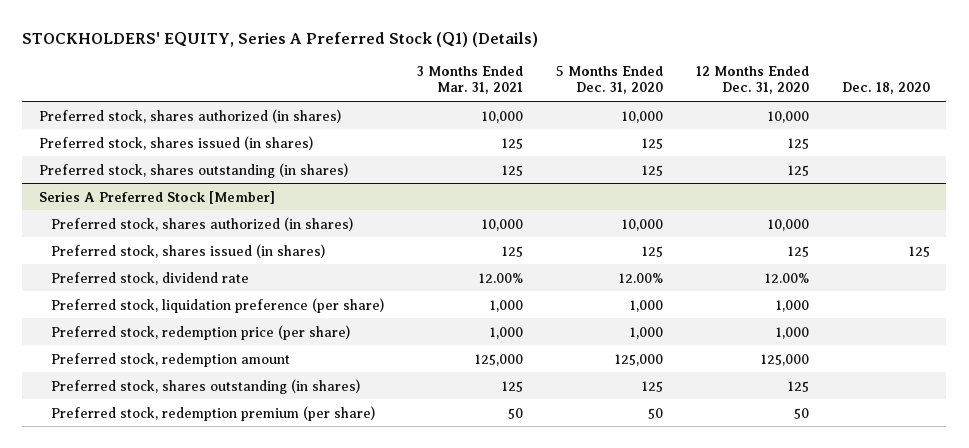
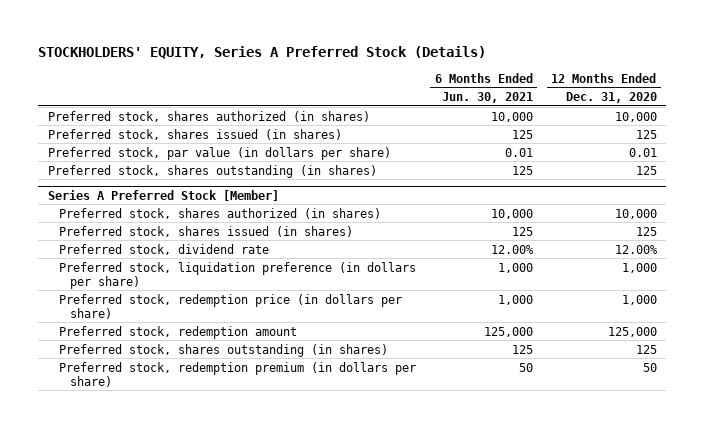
- STOCKHOLDERS' EQUITY, Series A Preferred Stock (Q1) (Details)
+ STOCKHOLDERS' EQUITY, Series A Preferred Stock (Details)
- | 3 Months Ended Mar. 31, 2021 | 5 Months Ended Dec. 31, 2020 | 12 Months Ended Dec. 31, 2020 | Dec. 18, 2020
+ | 6 Months Ended Jun. 30, 2021 | 12 Months Ended Dec. 31, 2020
+ Preferred stock, par value (in dollars per share) | 0.01 | 0.01
@ Series A Preferred Stock [Member]
- Preferred stock, liquidation preference (per share) | 1,000 | 1,000 | 1,000 |
- Preferred stock, redemption price (per share) | 1,000 | 1,000 | 1,000 |
+ Preferred stock, liquidation preference (in dollars per share) | 1,000 | 1,000
+ Preferred stock, redemption price (in dollars per share) | 1,000 | 1,000
- Preferred stock, redemption premium (per share) | 50 | 50 | 50 |
+ Preferred stock, redemption premium (in dollars per share) | 50 | 50

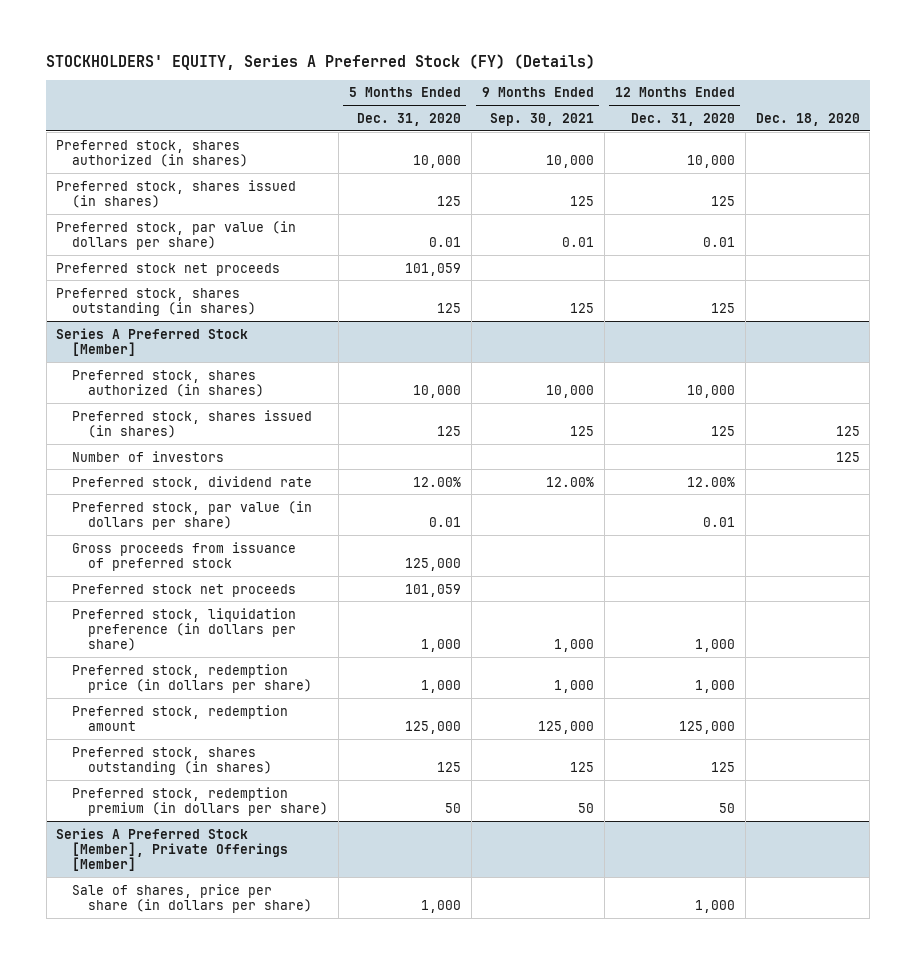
- STOCKHOLDERS' EQUITY, Series A Preferred Stock (Details)
+ STOCKHOLDERS' EQUITY, Series A Preferred Stock (FY) (Details)
- | 6 Months Ended Jun. 30, 2021 | 12 Months Ended Dec. 31, 2020
+ | 5 Months Ended Dec. 31, 2020 | 9 Months Ended Sep. 30, 2021 | 12 Months Ended Dec. 31, 2020 | Dec. 18, 2020
+ Preferred stock net proceeds | 101,059 | | |
@ Series A Preferred Stock [Member]
+ Number of investors | | | | 125
+ Preferred stock, par value (in dollars per share) | 0.01 | | 0.01 |
+ Gross proceeds from issuance of preferred stock | 125,000 | | |
+ Preferred stock net proceeds | 101,059 | | |
+ Series A Preferred Stock [Member], Private Offerings [Member]
+ Sale of shares, price per share (in dollars per share) | 1,000 | | 1,000 |

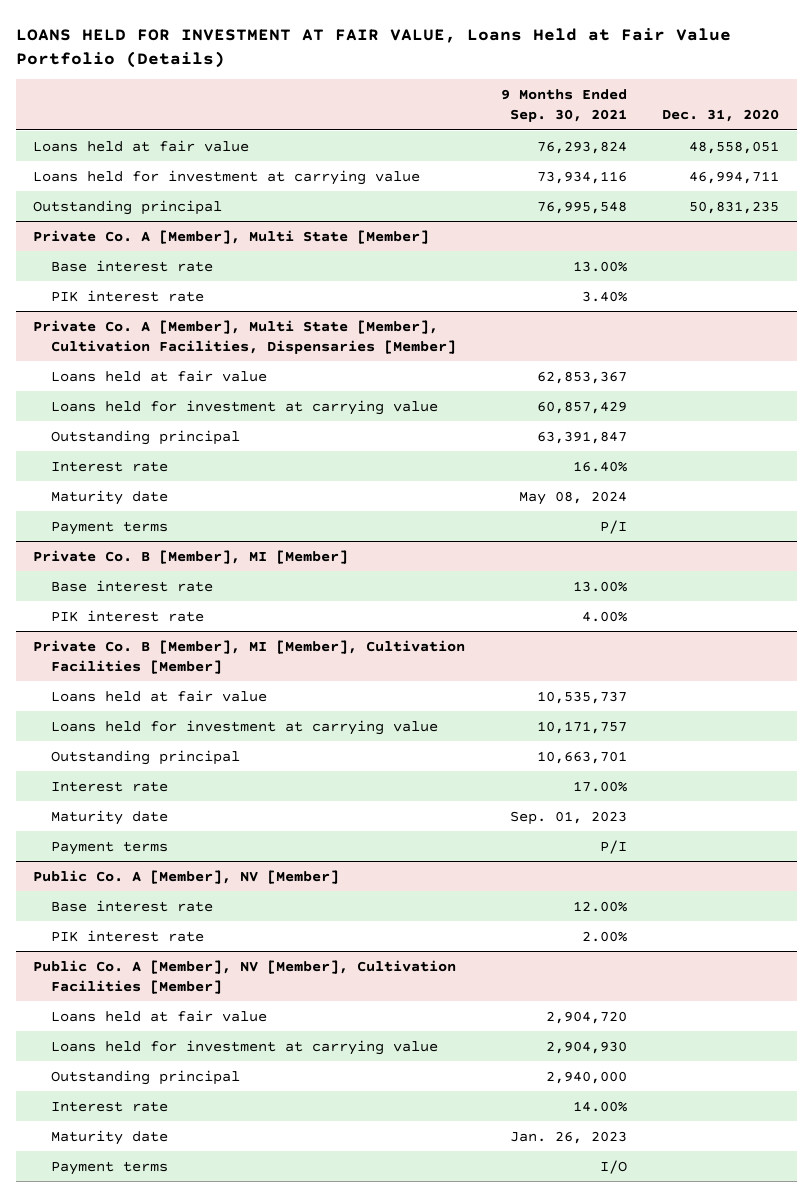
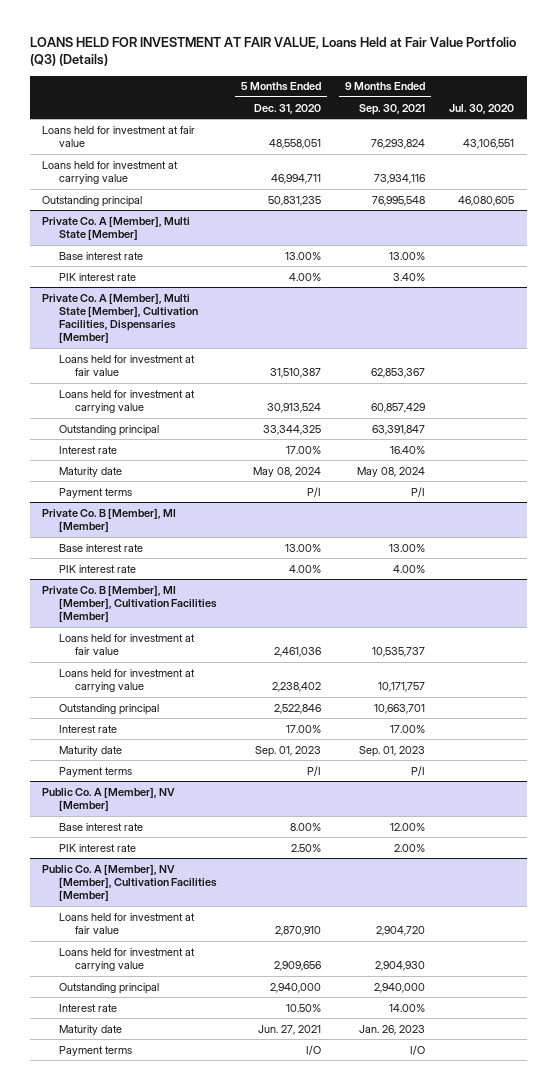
- LOANS HELD FOR INVESTMENT AT FAIR VALUE, Loans Held at Fair Value Portfolio (Details)
+ LOANS HELD FOR INVESTMENT AT FAIR VALUE, Loans Held at Fair Value Portfolio (Q3) (Details)
- | 9 Months Ended Sep. 30, 2021 | Dec. 31, 2020
+ | 5 Months Ended Dec. 31, 2020 | 9 Months Ended Sep. 30, 2021 | Jul. 30, 2020
- Loans held at fair value | 76,293,824 | 48,558,051
+ Loans held for investment at fair value | 48,558,051 | 76,293,824 | 43,106,551
@ Private Co. A [Member], Multi State [Member], Cultivation Facilities, Dispensaries [Member]
- Loans held at fair value | 62,853,367 |
+ Loans held for investment at fair value | 31,510,387 | 62,853,367 |
@ Private Co. B [Member], MI [Member], Cultivation Facilities [Member]
- Loans held at fair value | 10,535,737 |
+ Loans held for investment at fair value | 2,461,036 | 10,535,737 |
@ Public Co. A [Member], NV [Member], Cultivation Facilities [Member]
- Loans held at fair value | 2,904,720 |
+ Loans held for investment at fair value | 2,870,910 | 2,904,720 |

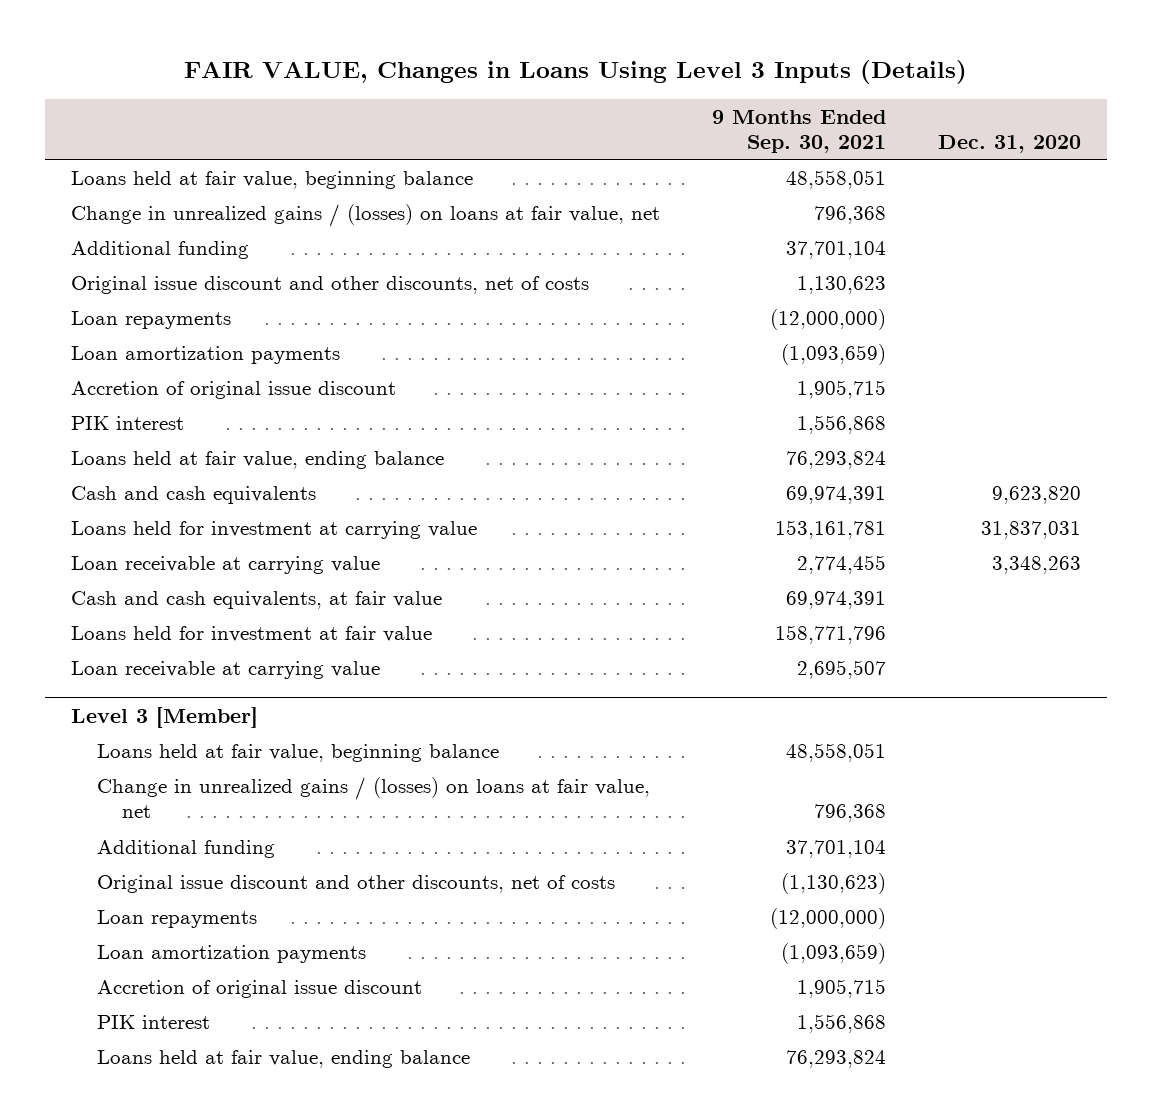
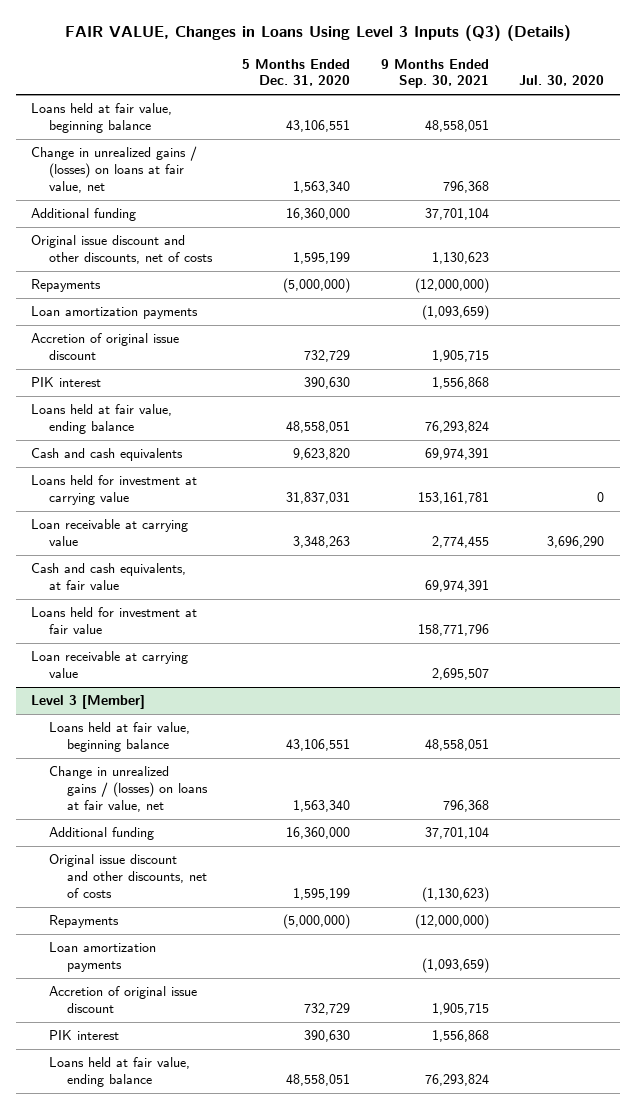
- FAIR VALUE, Changes in Loans Using Level 3 Inputs (Details)
+ FAIR VALUE, Changes in Loans Using Level 3 Inputs (Q3) (Details)
- | 9 Months Ended Sep. 30, 2021 | Dec. 31, 2020
+ | 5 Months Ended Dec. 31, 2020 | 9 Months Ended Sep. 30, 2021 | Jul. 30, 2020
- Loan repayments | (12,000,000) |
+ Repayments | (5,000,000) | (12,000,000) |
@ Level 3 [Member]
- Loan repayments | (12,000,000) |
+ Repayments | (5,000,000) | (12,000,000) |

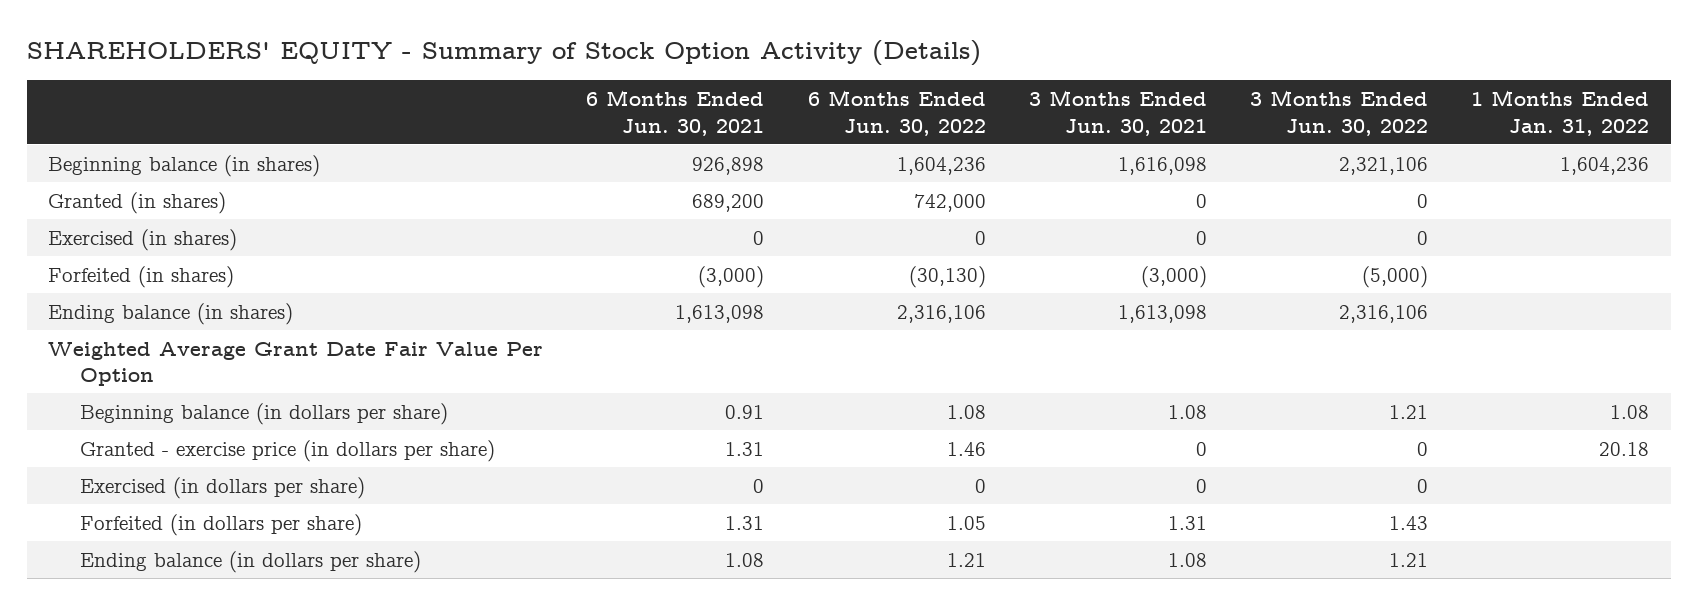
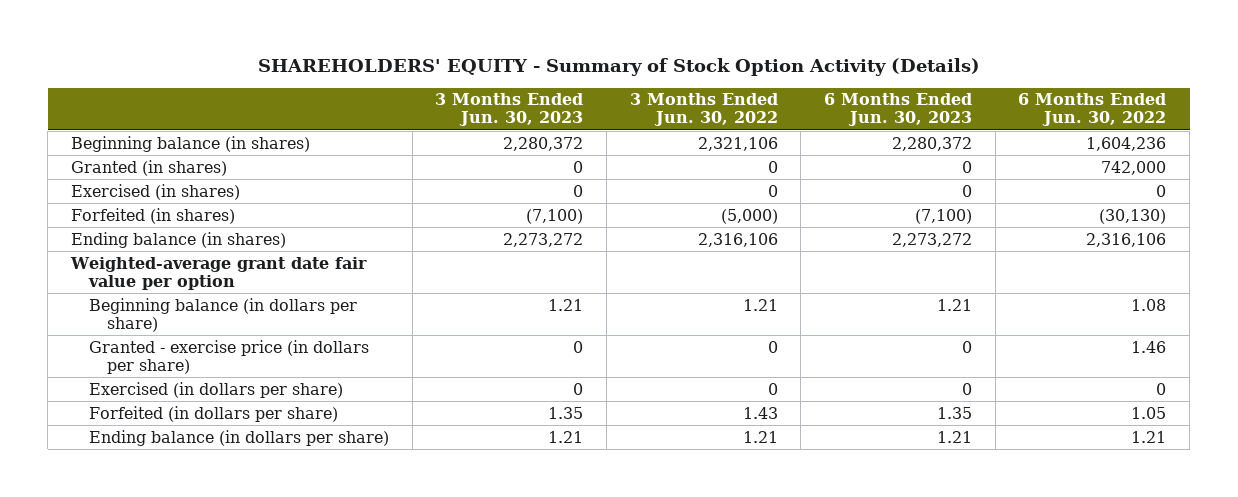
- | 6 Months Ended Jun. 30, 2021 | 6 Months Ended Jun. 30, 2022 | 3 Months Ended Jun. 30, 2021 | 3 Months Ended Jun. 30, 2022 | 1 Months Ended Jan. 31, 2022
+ | 3 Months Ended Jun. 30, 2023 | 3 Months Ended Jun. 30, 2022 | 6 Months Ended Jun. 30, 2023 | 6 Months Ended Jun. 30, 2022
- Weighted Average Grant Date Fair Value Per Option
+ Weighted-average grant date fair value per option

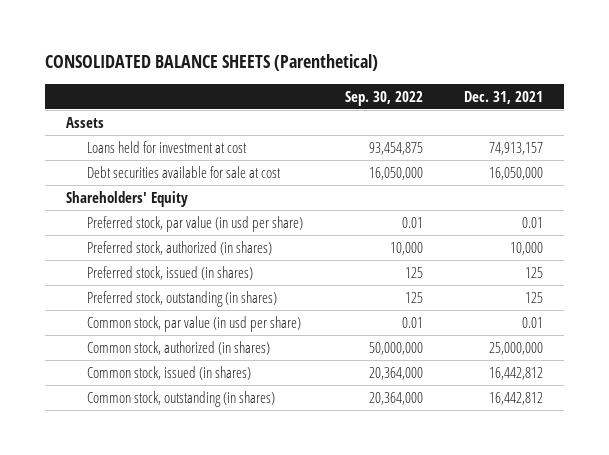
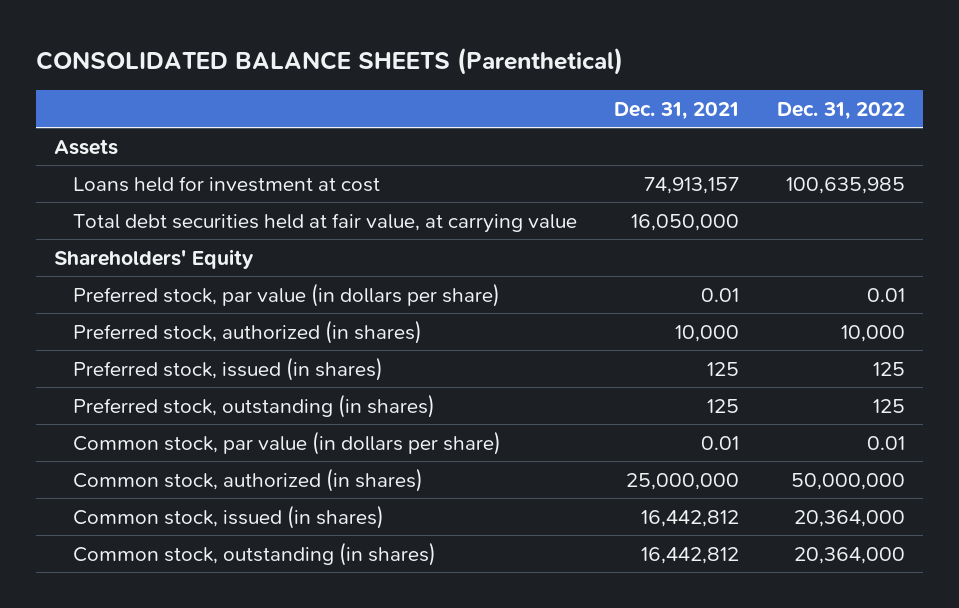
- | Sep. 30, 2022 | Dec. 31, 2021
+ | Dec. 31, 2021 | Dec. 31, 2022
- Debt securities available for sale at cost | 16,050,000 | 16,050,000
+ Total debt securities held at fair value, at carrying value | 16,050,000 |
- Preferred stock, par value (in usd per share) | 0.01 | 0.01
+ Preferred stock, par value (in dollars per share) | 0.01 | 0.01
- Common stock, par value (in usd per share) | 0.01 | 0.01
+ Common stock, par value (in dollars per share) | 0.01 | 0.01

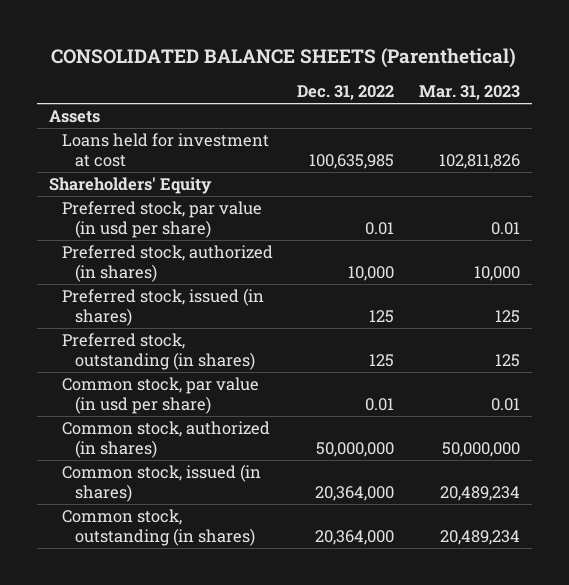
- | Dec. 31, 2021 | Dec. 31, 2022
+ | Dec. 31, 2022 | Mar. 31, 2023
- Total debt securities held at fair value, at carrying value | 16,050,000 |
- Preferred stock, par value (in dollars per share) | 0.01 | 0.01
+ Preferred stock, par value (in usd per share) | 0.01 | 0.01
- Common stock, par value (in dollars per share) | 0.01 | 0.01
+ Common stock, par value (in usd per share) | 0.01 | 0.01

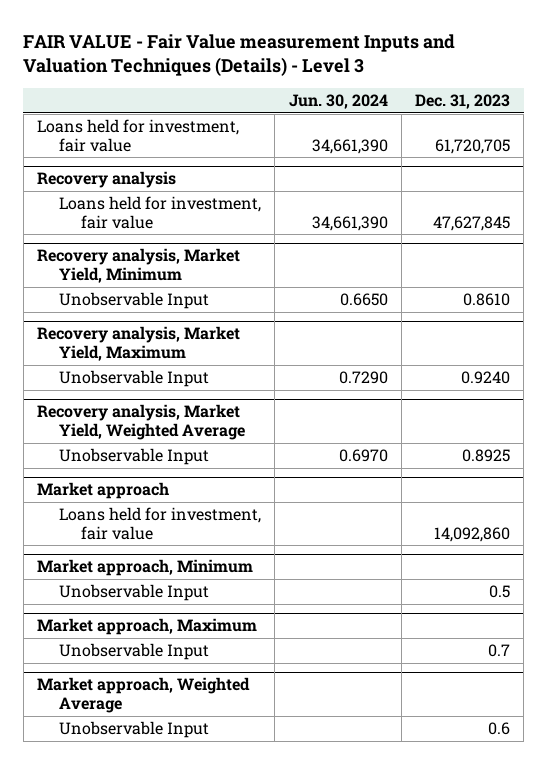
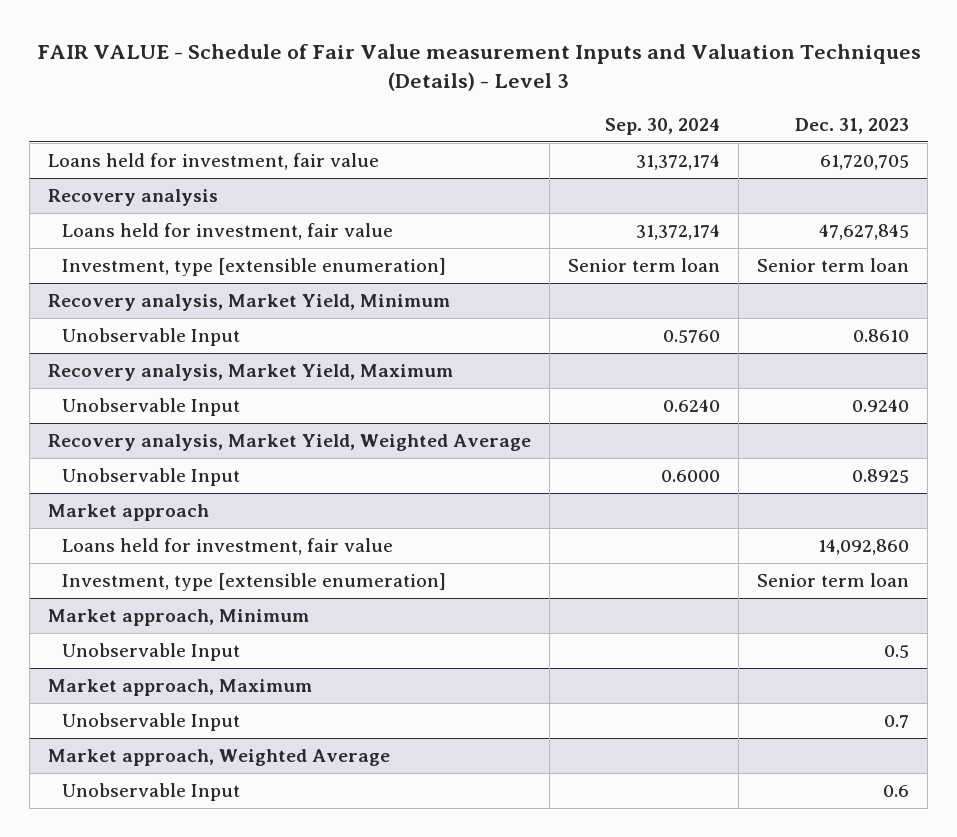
- FAIR VALUE - Fair Value measurement Inputs and Valuation Techniques (Details) - Level 3
+ FAIR VALUE - Schedule of Fair Value measurement Inputs and Valuation Techniques (Details) - Level 3
- | Jun. 30, 2024 | Dec. 31, 2023
+ | Sep. 30, 2024 | Dec. 31, 2023
@ Recovery analysis
+ Investment, type [extensible enumeration] | Senior term loan | Senior term loan
@ Market approach
+ Investment, type [extensible enumeration] | | Senior term loan

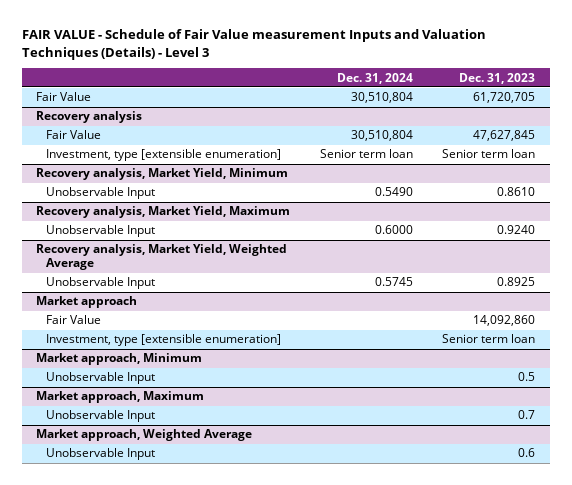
- | Sep. 30, 2024 | Dec. 31, 2023
+ | Dec. 31, 2024 | Dec. 31, 2023
- Loans held for investment, fair value | 31,372,174 | 61,720,705
+ Fair Value | 30,510,804 | 61,720,705
@ Recovery analysis
- Loans held for investment, fair value | 31,372,174 | 47,627,845
+ Fair Value | 30,510,804 | 47,627,845
@ Market approach
- Loans held for investment, fair value | | 14,092,860
+ Fair Value | | 14,092,860

